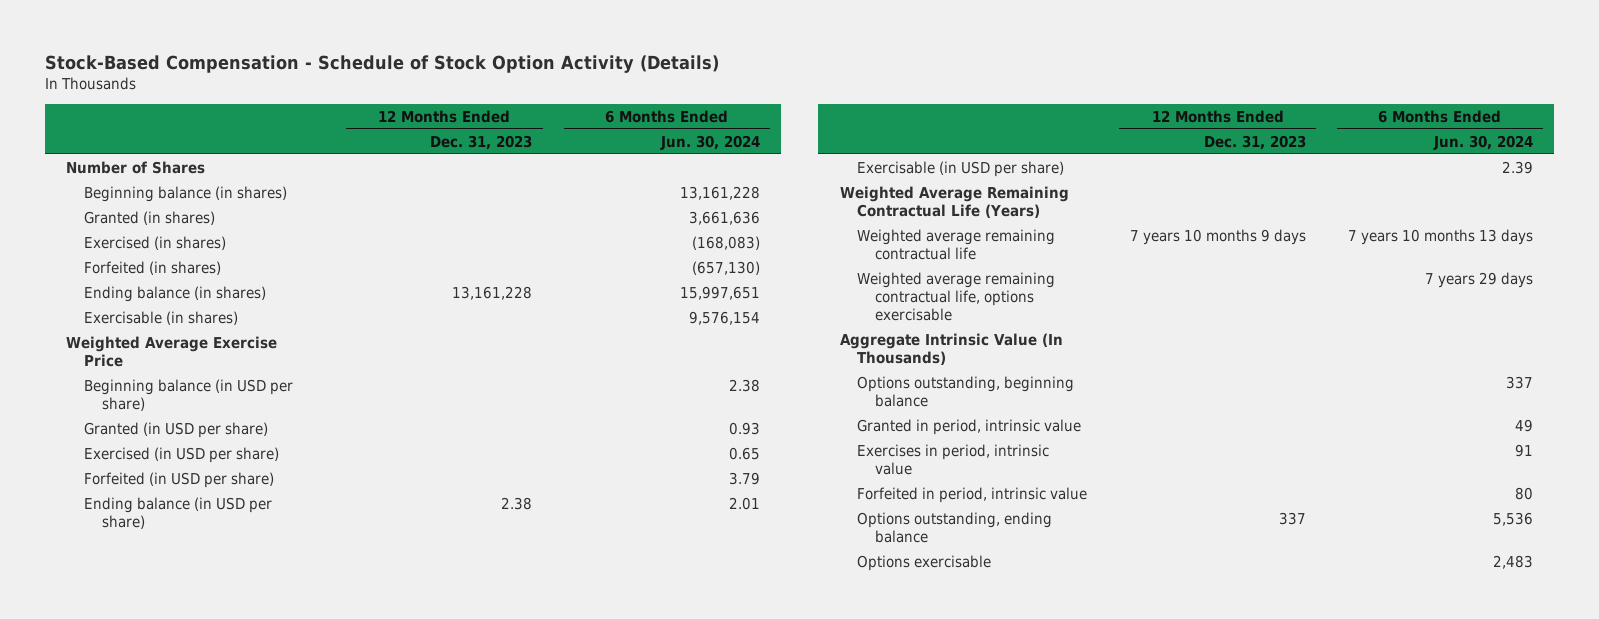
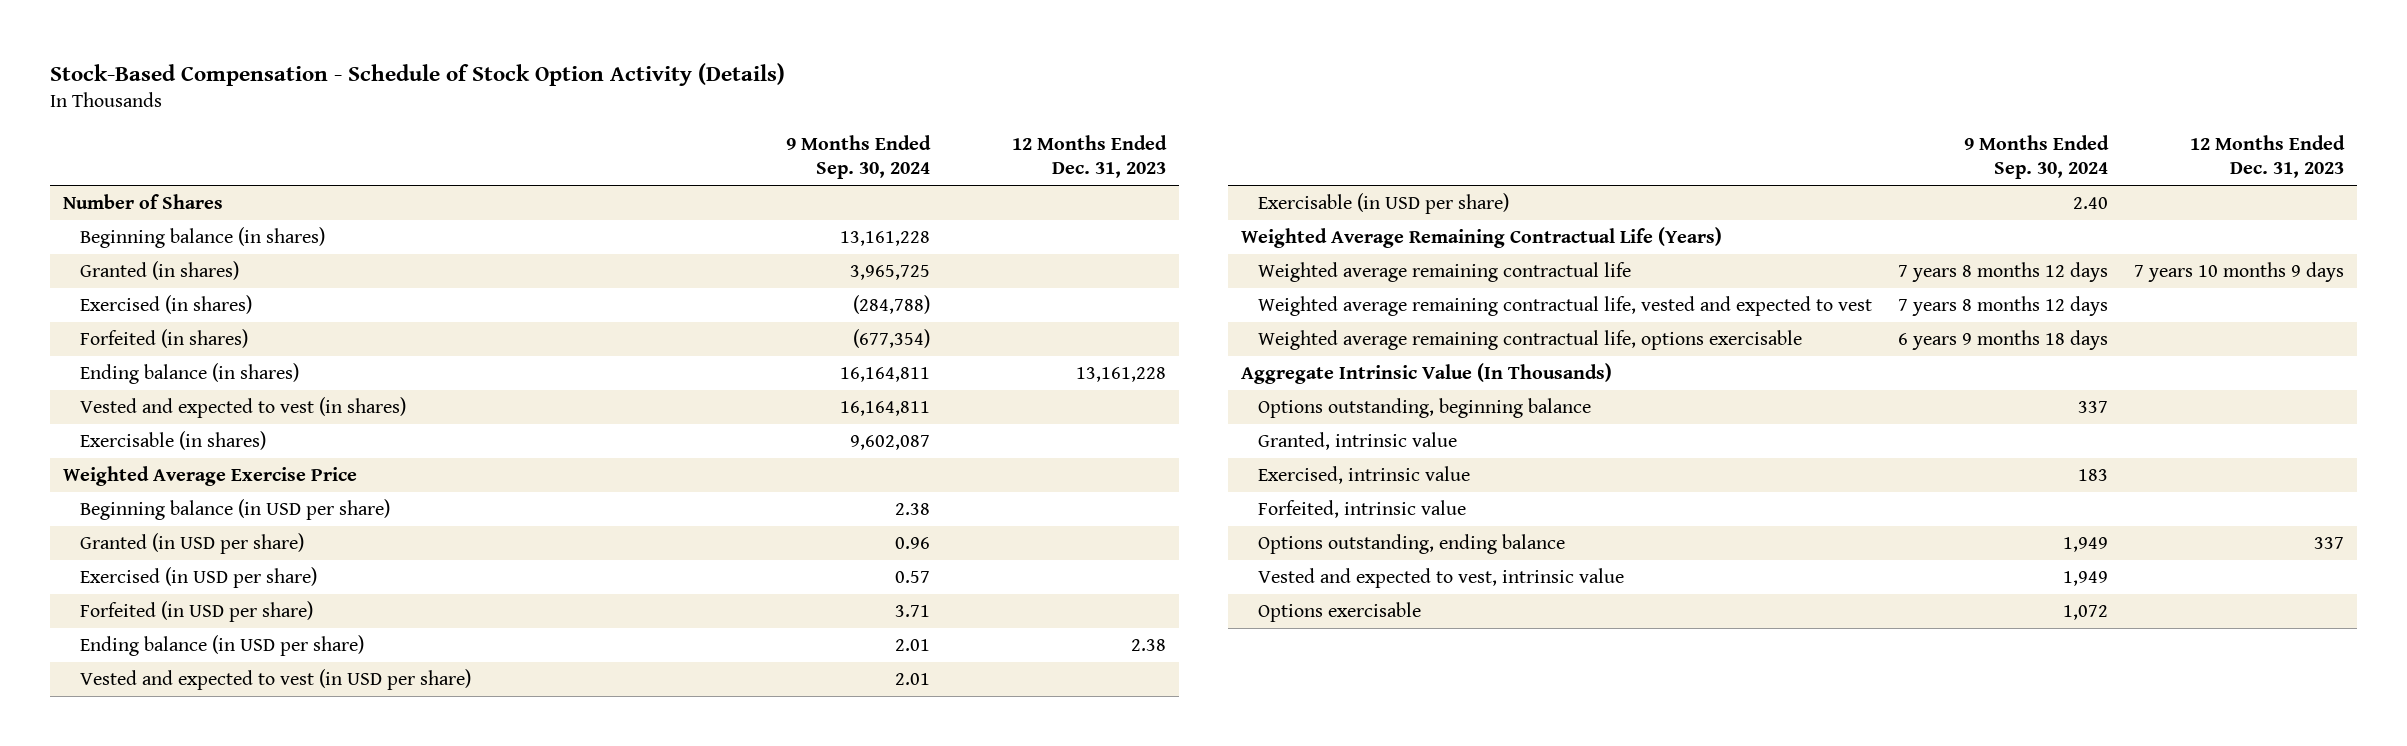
- | 12 Months Ended Dec. 31, 2023 | 6 Months Ended Jun. 30, 2024
+ | 9 Months Ended Sep. 30, 2024 | 12 Months Ended Dec. 31, 2023
+ Vested and expected to vest (in shares) | 16,164,811 |
+ Vested and expected to vest (in USD per share) | 2.01 |
+ Weighted average remaining contractual life, vested and expected to vest | 7 years 8 months 12 days |
- Granted in period, intrinsic value | | 49
- Exercises in period, intrinsic value | | 91
- Forfeited in period, intrinsic value | | 80
+ Granted, intrinsic value
+ Exercised, intrinsic value | 183 |
+ Forfeited, intrinsic value
+ Vested and expected to vest, intrinsic value | 1,949 |

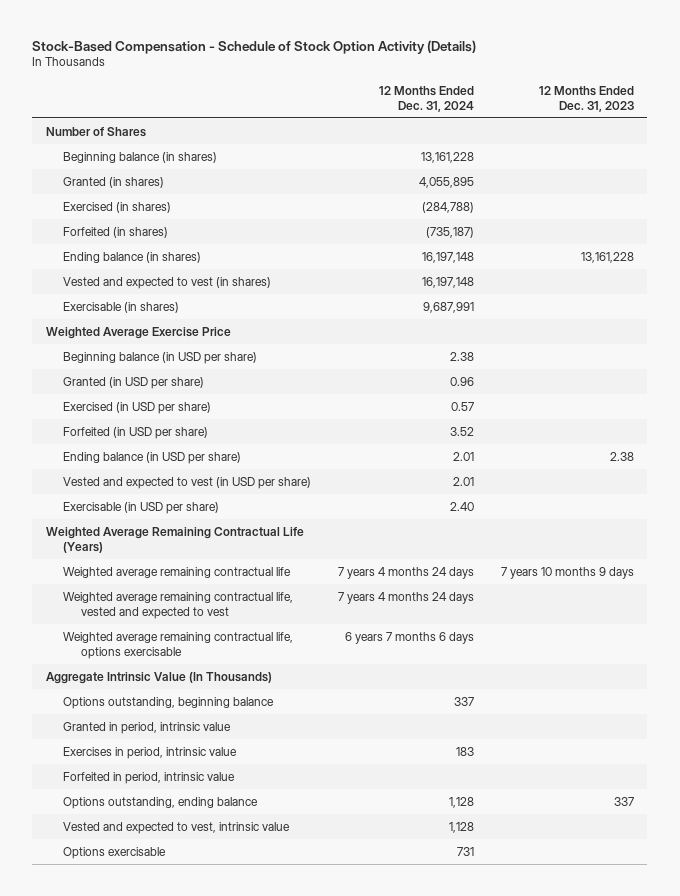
- | 9 Months Ended Sep. 30, 2024 | 12 Months Ended Dec. 31, 2023
+ | 12 Months Ended Dec. 31, 2024 | 12 Months Ended Dec. 31, 2023
- Granted, intrinsic value
- Exercised, intrinsic value | 183 |
- Forfeited, intrinsic value
+ Granted in period, intrinsic value
+ Exercises in period, intrinsic value | 183 |
+ Forfeited in period, intrinsic value

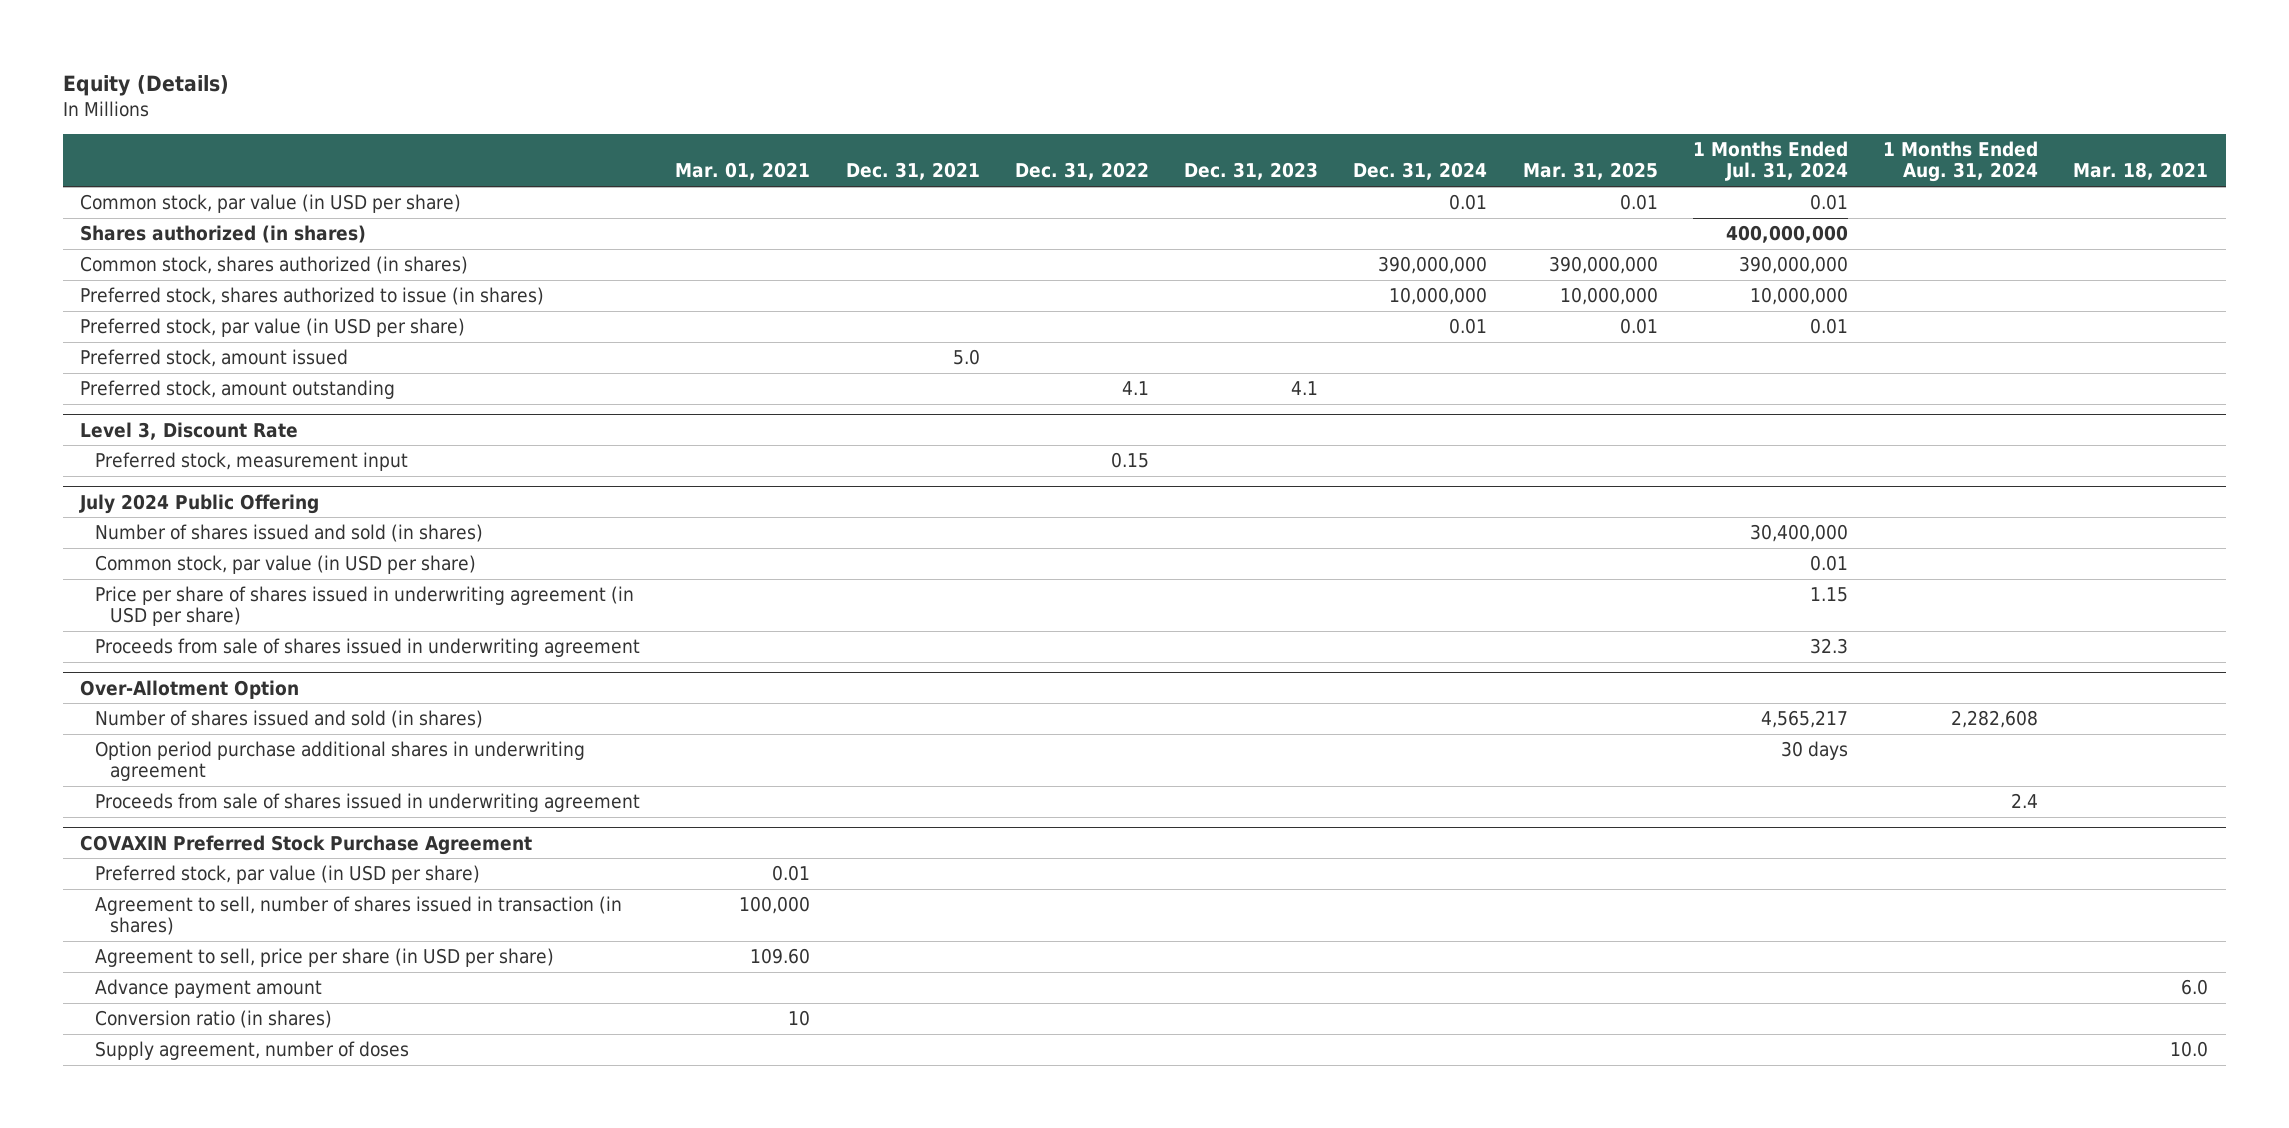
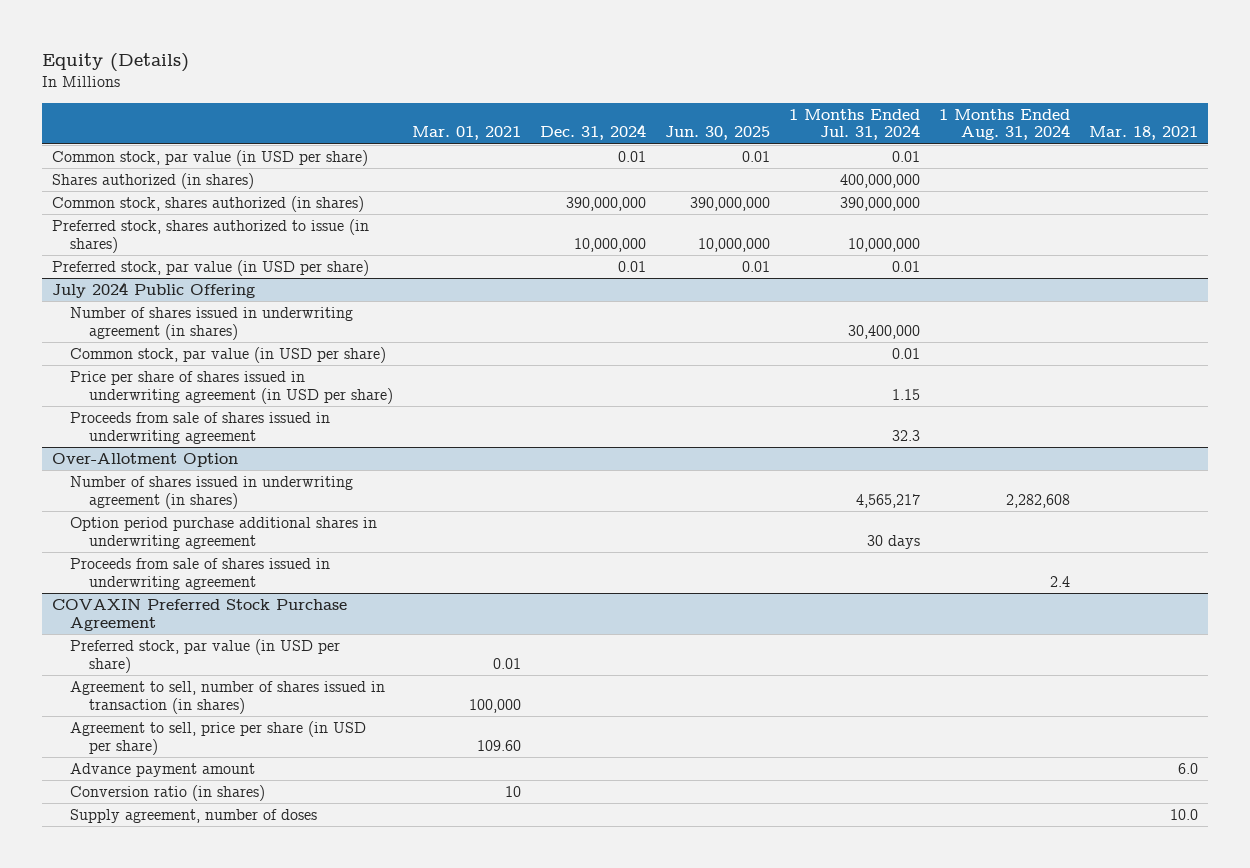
- | Mar. 01, 2021 | Dec. 31, 2021 | Dec. 31, 2022 | Dec. 31, 2023 | Dec. 31, 2024 | Mar. 31, 2025 | 1 Months Ended Jul. 31, 2024 | 1 Months Ended Aug. 31, 2024 | Mar. 18, 2021
+ | Mar. 01, 2021 | Dec. 31, 2024 | Jun. 30, 2025 | 1 Months Ended Jul. 31, 2024 | 1 Months Ended Aug. 31, 2024 | Mar. 18, 2021
- Preferred stock, amount issued | | 5.0 | | | | | | |
- Preferred stock, amount outstanding | | | 4.1 | 4.1 | | | | |
- Level 3, Discount Rate
- Preferred stock, measurement input | | | 0.15 | | | | | |
@ July 2024 Public Offering
- Number of shares issued and sold (in shares) | | | | | | | 30,400,000 | |
+ Number of shares issued in underwriting agreement (in shares) | | | | 30,400,000 | |
@ Over-Allotment Option
- Number of shares issued and sold (in shares) | | | | | | | 4,565,217 | 2,282,608 |
+ Number of shares issued in underwriting agreement (in shares) | | | | 4,565,217 | 2,282,608 |

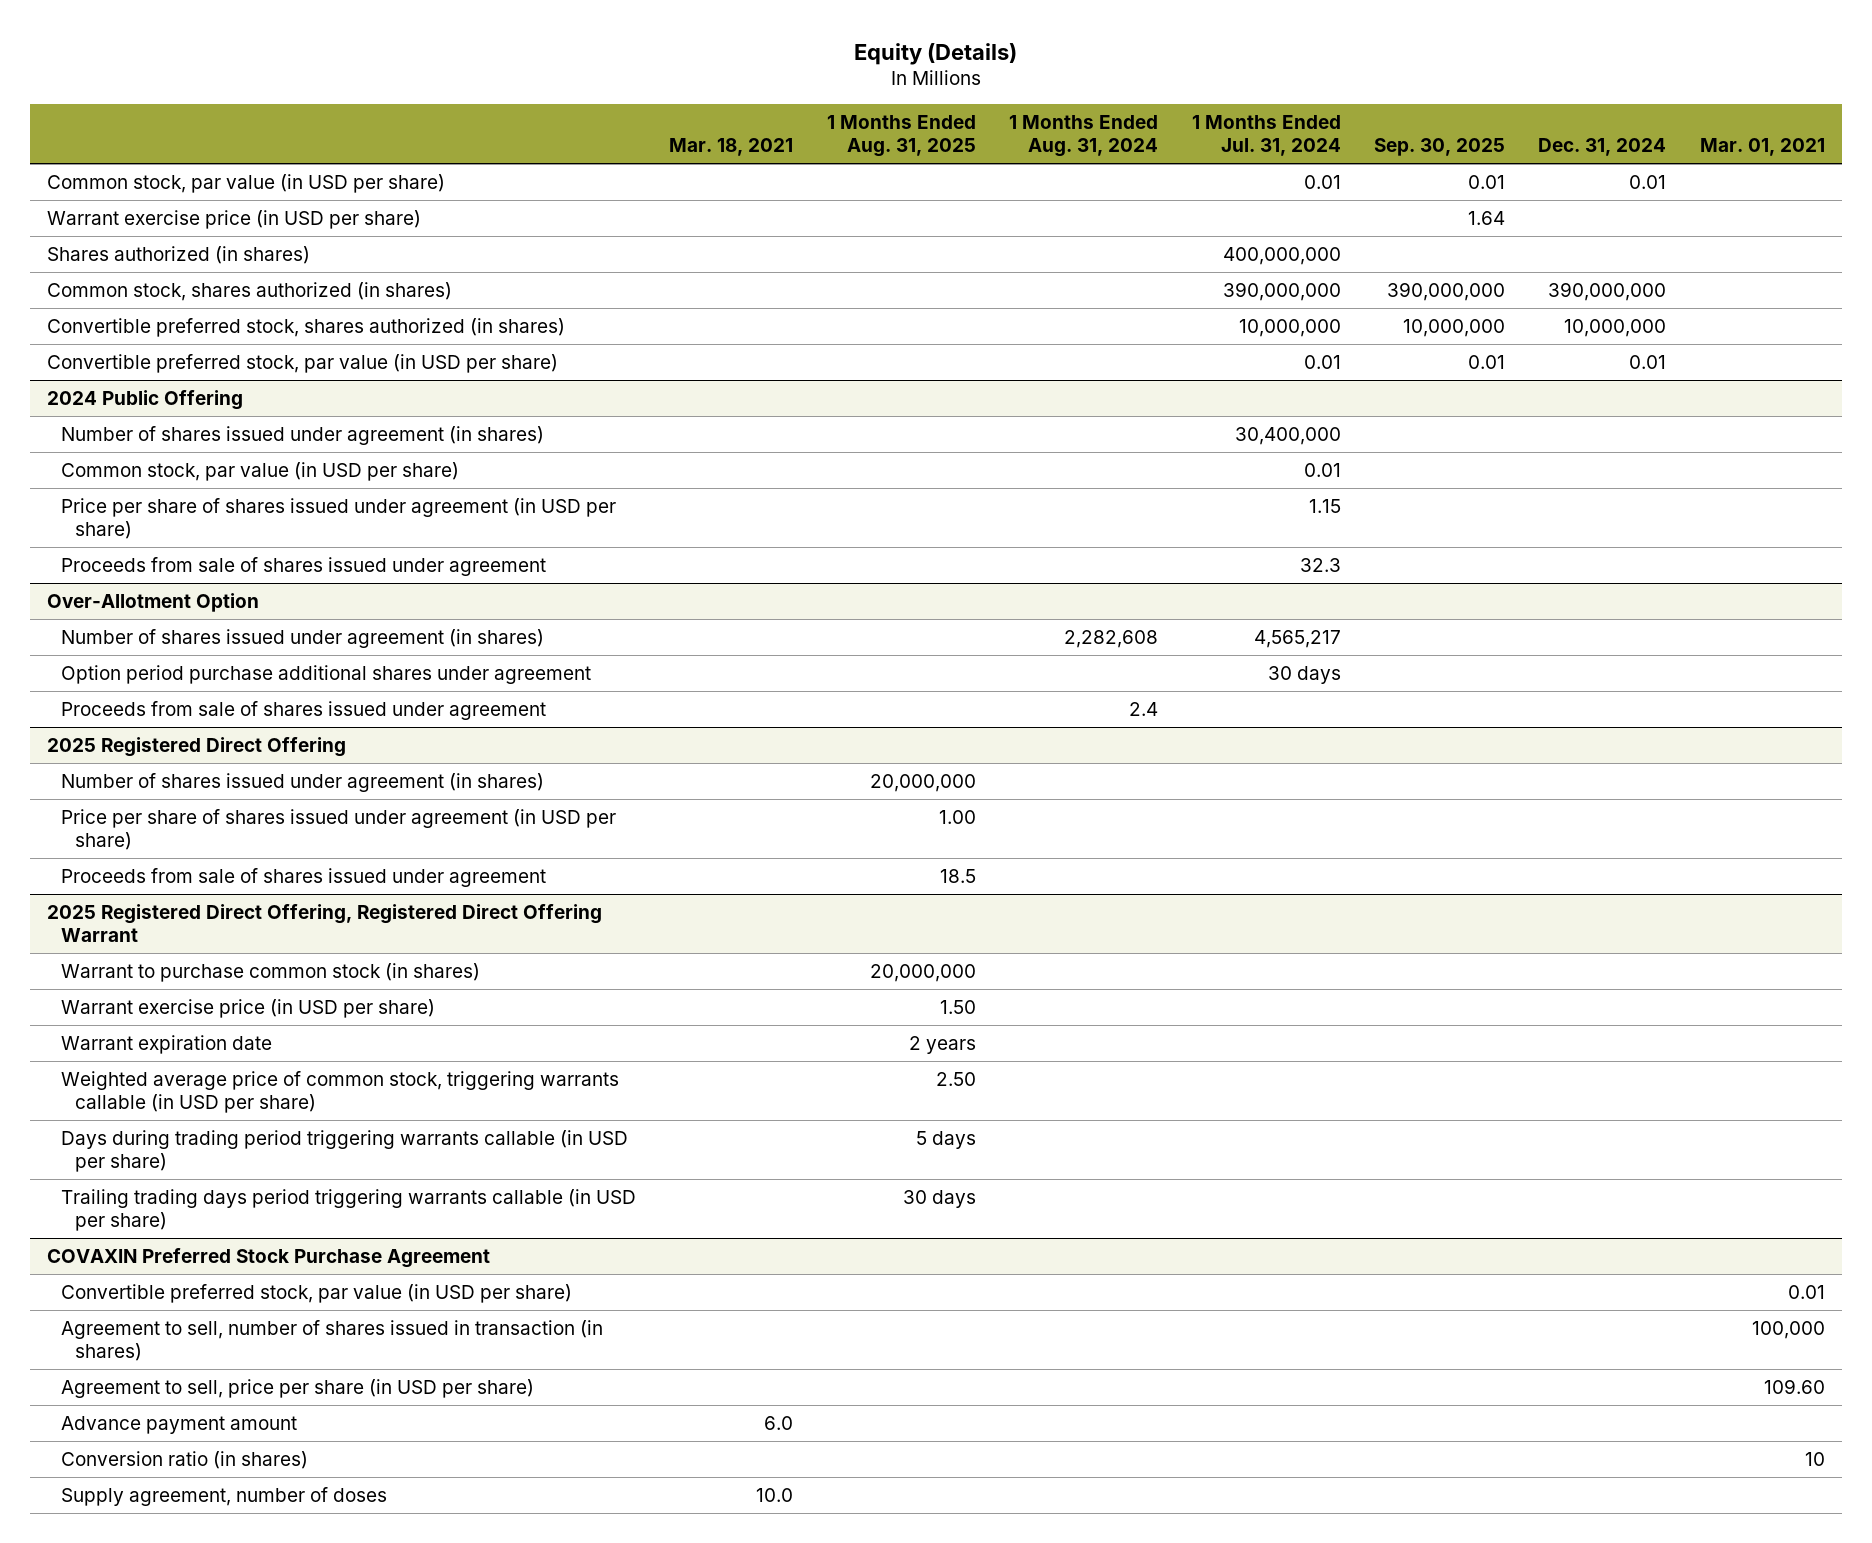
- | Mar. 01, 2021 | Dec. 31, 2024 | Jun. 30, 2025 | 1 Months Ended Jul. 31, 2024 | 1 Months Ended Aug. 31, 2024 | Mar. 18, 2021
+ | Mar. 18, 2021 | 1 Months Ended Aug. 31, 2025 | 1 Months Ended Aug. 31, 2024 | 1 Months Ended Jul. 31, 2024 | Sep. 30, 2025 | Dec. 31, 2024 | Mar. 01, 2021
+ Warrant exercise price (in USD per share) | | | | | 1.64 | |
- Preferred stock, shares authorized to issue (in shares) | | 10,000,000 | 10,000,000 | 10,000,000 | |
- Preferred stock, par value (in USD per share) | | 0.01 | 0.01 | 0.01 | |
- July 2024 Public Offering
- Number of shares issued in underwriting agreement (in shares) | | | | 30,400,000 | |
+ Convertible preferred stock, shares authorized (in shares) | | | | 10,000,000 | 10,000,000 | 10,000,000 |
+ Convertible preferred stock, par value (in USD per share) | | | | 0.01 | 0.01 | 0.01 |
+ 2024 Public Offering
+ Number of shares issued under agreement (in shares) | | | | 30,400,000 | | |
- Price per share of shares issued in underwriting agreement (in USD per share) | | | | 1.15 | |
- Proceeds from sale of shares issued in underwriting agreement | | | | 32.3 | |
+ Price per share of shares issued under agreement (in USD per share) | | | | 1.15 | | |
+ Proceeds from sale of shares issued under agreement | | | | 32.3 | | |
@ Over-Allotment Option
- Number of shares issued in underwriting agreement (in shares) | | | | 4,565,217 | 2,282,608 |
- Option period purchase additional shares in underwriting agreement | | | | 30 days | |
- Proceeds from sale of shares issued in underwriting agreement | | | | | 2.4 |
+ Number of shares issued under agreement (in shares) | | | 2,282,608 | 4,565,217 | | |
+ Option period purchase additional shares under agreement | | | | 30 days | | |
+ Proceeds from sale of shares issued under agreement | | | 2.4 | | | |
+ 2025 Registered Direct Offering
+ Number of shares issued under agreement (in shares) | | 20,000,000 | | | | |
+ Price per share of shares issued under agreement (in USD per share) | | 1.00 | | | | |
+ Proceeds from sale of shares issued under agreement | | 18.5 | | | | |
+ 2025 Registered Direct Offering, Registered Direct Offering Warrant
+ Warrant to purchase common stock (in shares) | | 20,000,000 | | | | |
+ Warrant exercise price (in USD per share) | | 1.50 | | | | |
+ Warrant expiration date | | 2 years | | | | |
+ Weighted average price of common stock, triggering warrants callable (in USD per share) | | 2.50 | | | | |
+ Days during trading period triggering warrants callable (in USD per share) | | 5 days | | | | |
+ Trailing trading days period triggering warrants callable (in USD per share) | | 30 days | | | | |
@ COVAXIN Preferred Stock Purchase Agreement
- Preferred stock, par value (in USD per share) | 0.01 | | | | |
+ Convertible preferred stock, par value (in USD per share) | | | | | | | 0.01

